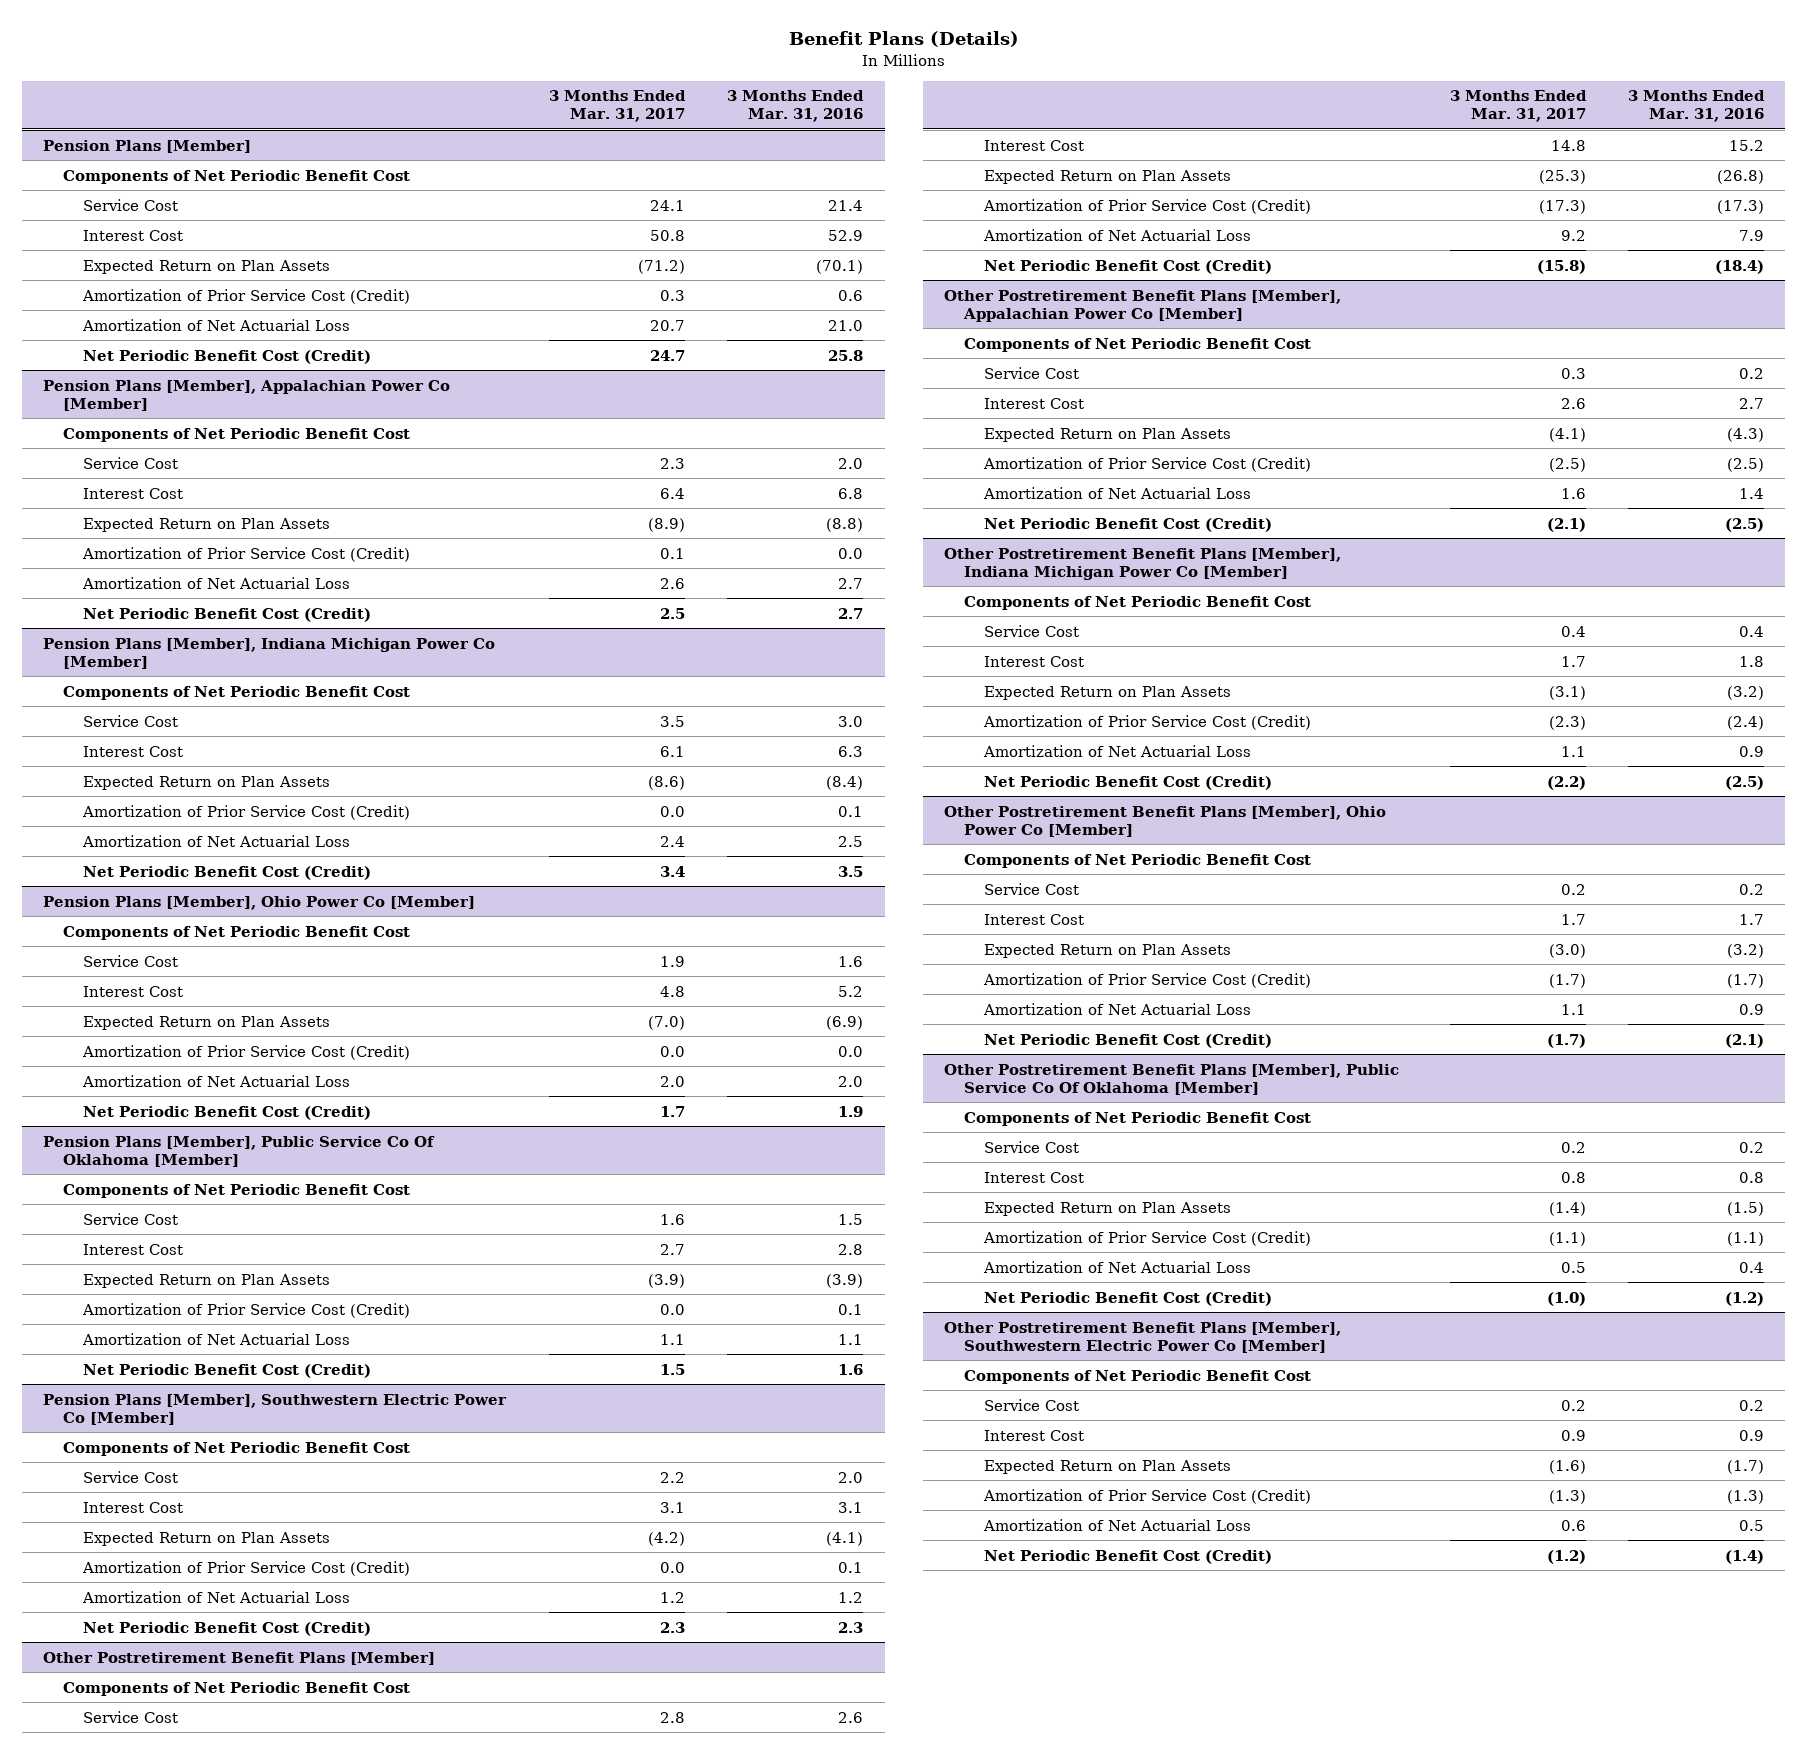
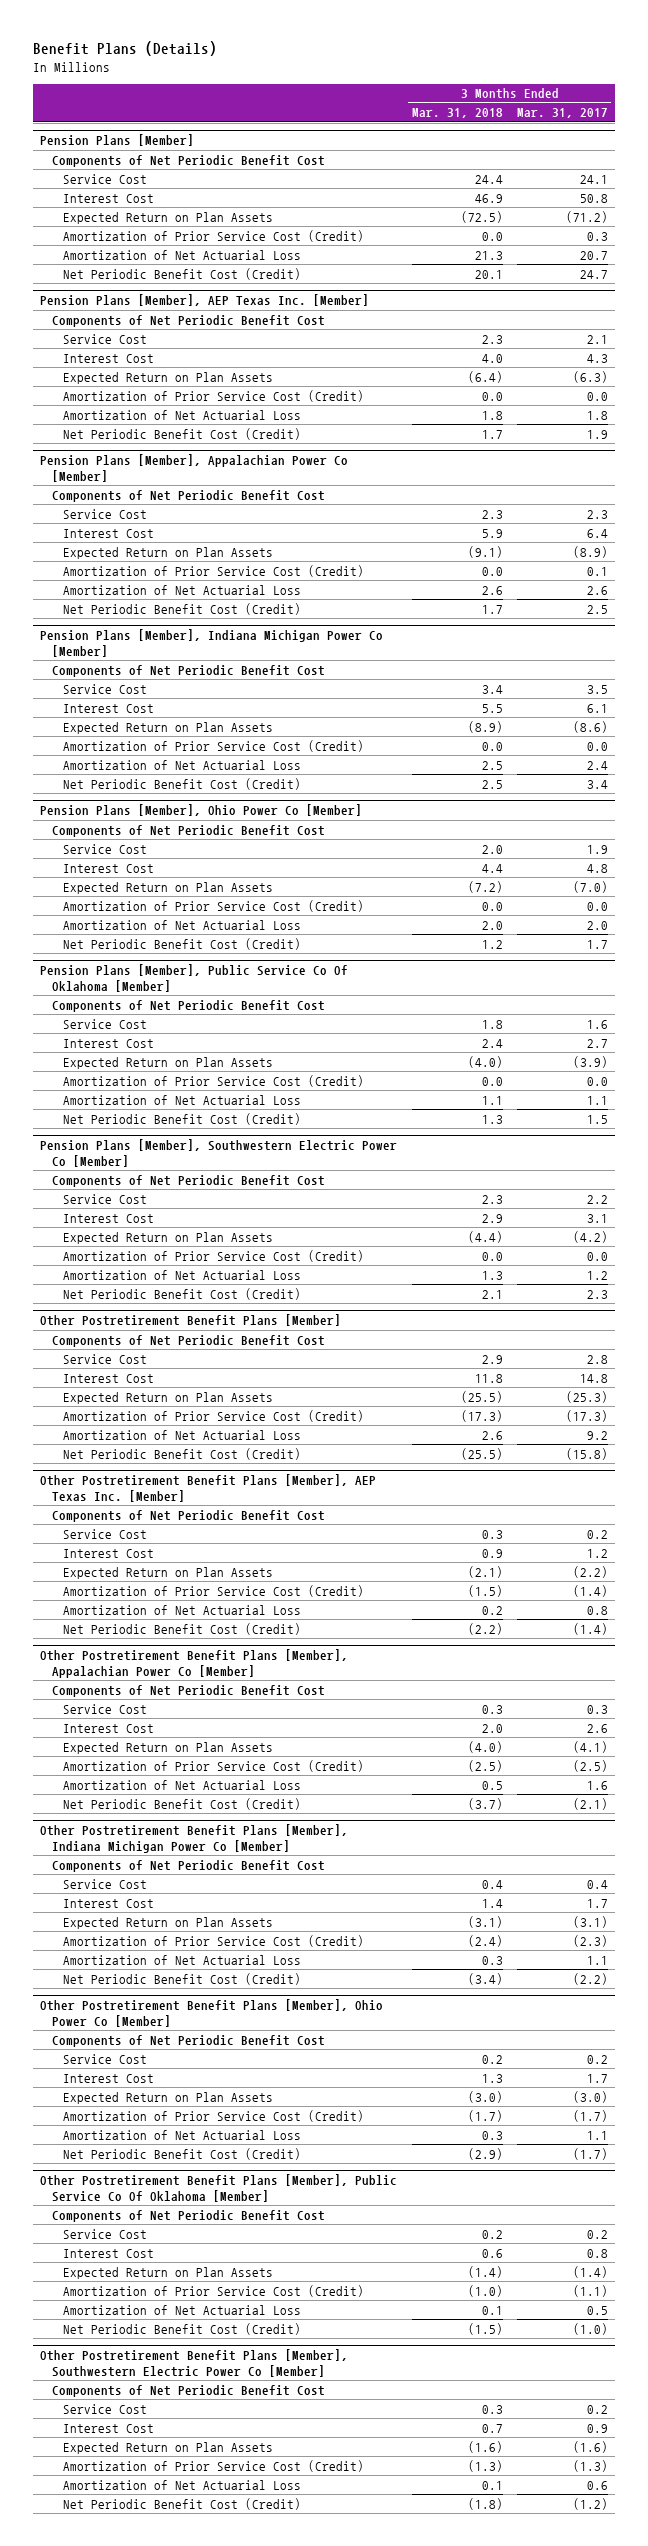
- | 3 Months Ended Mar. 31, 2017 | 3 Months Ended Mar. 31, 2016
+ | 3 Months Ended Mar. 31, 2018 | 3 Months Ended Mar. 31, 2017
+ Pension Plans [Member], AEP Texas Inc. [Member]
+ Components of Net Periodic Benefit Cost
+ Service Cost | 2.3 | 2.1
+ Interest Cost | 4.0 | 4.3
+ Expected Return on Plan Assets | (6.4) | (6.3)
+ Amortization of Prior Service Cost (Credit) | 0.0 | 0.0
+ Amortization of Net Actuarial Loss | 1.8 | 1.8
+ Net Periodic Benefit Cost (Credit) | 1.7 | 1.9
+ Other Postretirement Benefit Plans [Member], AEP Texas Inc. [Member]
+ Components of Net Periodic Benefit Cost
+ Service Cost | 0.3 | 0.2
+ Interest Cost | 0.9 | 1.2
+ Expected Return on Plan Assets | (2.1) | (2.2)
+ Amortization of Prior Service Cost (Credit) | (1.5) | (1.4)
+ Amortization of Net Actuarial Loss | 0.2 | 0.8
+ Net Periodic Benefit Cost (Credit) | (2.2) | (1.4)

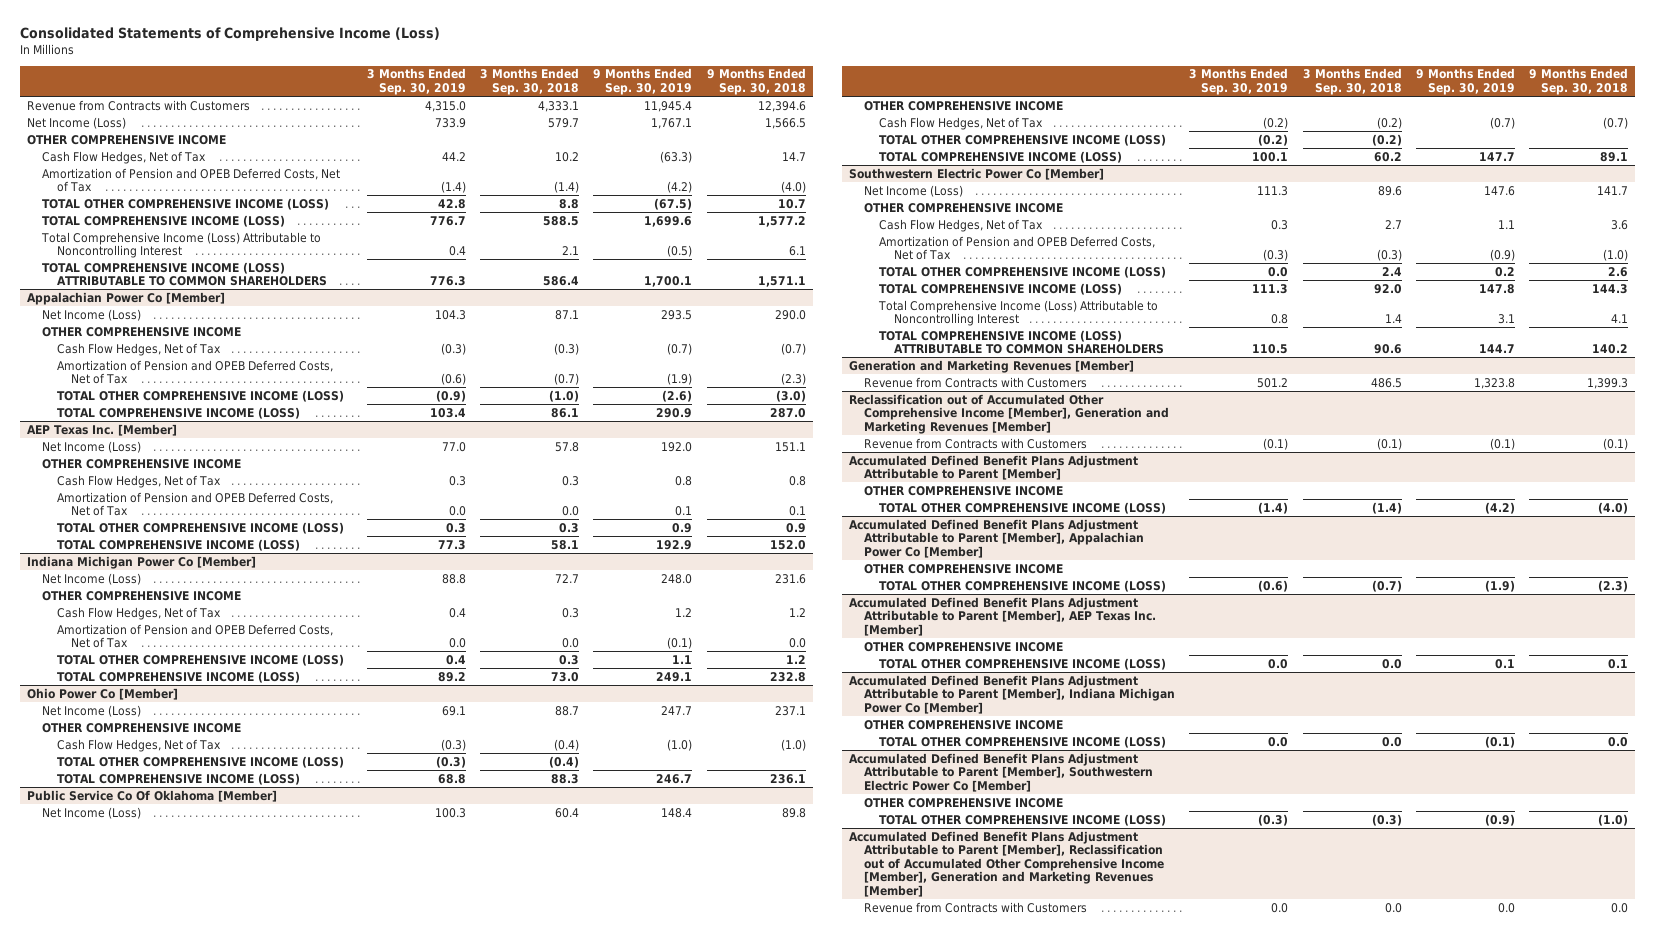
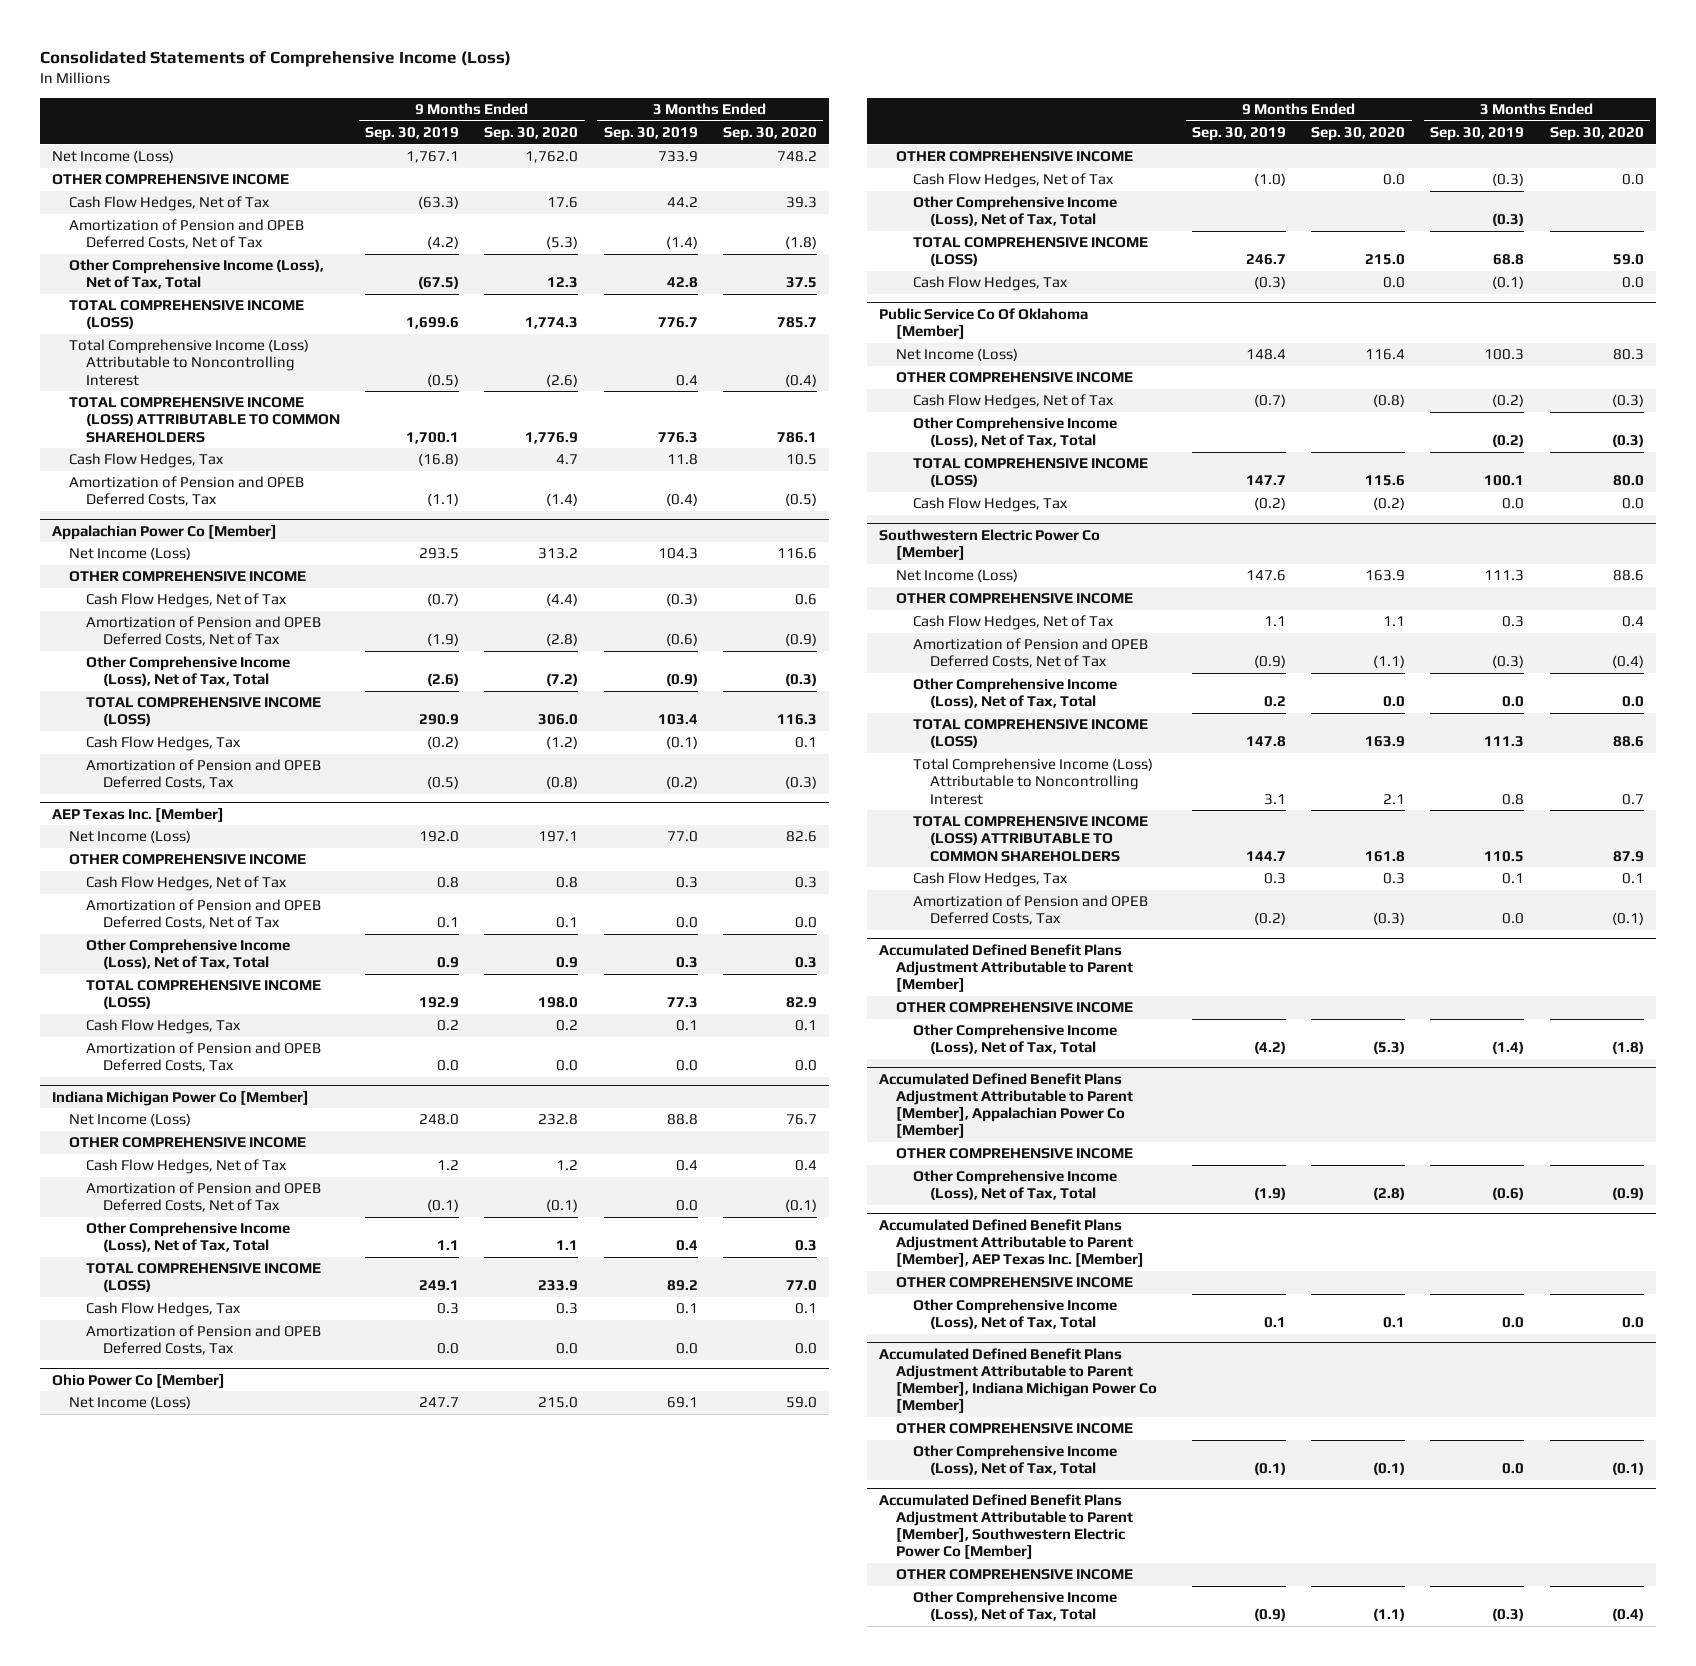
- | 3 Months Ended Sep. 30, 2019 | 3 Months Ended Sep. 30, 2018 | 9 Months Ended Sep. 30, 2019 | 9 Months Ended Sep. 30, 2018
+ | 9 Months Ended Sep. 30, 2019 | 9 Months Ended Sep. 30, 2020 | 3 Months Ended Sep. 30, 2019 | 3 Months Ended Sep. 30, 2020
- Revenue from Contracts with Customers | 4,315.0 | 4,333.1 | 11,945.4 | 12,394.6
- TOTAL OTHER COMPREHENSIVE INCOME (LOSS) | 42.8 | 8.8 | (67.5) | 10.7
+ Other Comprehensive Income (Loss), Net of Tax, Total | (67.5) | 12.3 | 42.8 | 37.5
+ Cash Flow Hedges, Tax | (16.8) | 4.7 | 11.8 | 10.5
+ Amortization of Pension and OPEB Deferred Costs, Tax | (1.1) | (1.4) | (0.4) | (0.5)
@ Appalachian Power Co [Member]
- TOTAL OTHER COMPREHENSIVE INCOME (LOSS) | (0.9) | (1.0) | (2.6) | (3.0)
+ Other Comprehensive Income (Loss), Net of Tax, Total | (2.6) | (7.2) | (0.9) | (0.3)
+ Cash Flow Hedges, Tax | (0.2) | (1.2) | (0.1) | 0.1
+ Amortization of Pension and OPEB Deferred Costs, Tax | (0.5) | (0.8) | (0.2) | (0.3)
@ AEP Texas Inc. [Member]
- TOTAL OTHER COMPREHENSIVE INCOME (LOSS) | 0.3 | 0.3 | 0.9 | 0.9
+ Other Comprehensive Income (Loss), Net of Tax, Total | 0.9 | 0.9 | 0.3 | 0.3
+ Cash Flow Hedges, Tax | 0.2 | 0.2 | 0.1 | 0.1
+ Amortization of Pension and OPEB Deferred Costs, Tax | 0.0 | 0.0 | 0.0 | 0.0
@ Indiana Michigan Power Co [Member]
- TOTAL OTHER COMPREHENSIVE INCOME (LOSS) | 0.4 | 0.3 | 1.1 | 1.2
+ Other Comprehensive Income (Loss), Net of Tax, Total | 1.1 | 1.1 | 0.4 | 0.3
+ Cash Flow Hedges, Tax | 0.3 | 0.3 | 0.1 | 0.1
+ Amortization of Pension and OPEB Deferred Costs, Tax | 0.0 | 0.0 | 0.0 | 0.0
@ Ohio Power Co [Member]
- TOTAL OTHER COMPREHENSIVE INCOME (LOSS) | (0.3) | (0.4) | |
+ Other Comprehensive Income (Loss), Net of Tax, Total | | | (0.3) |
+ Cash Flow Hedges, Tax | (0.3) | 0.0 | (0.1) | 0.0
@ Public Service Co Of Oklahoma [Member]
- TOTAL OTHER COMPREHENSIVE INCOME (LOSS) | (0.2) | (0.2) | |
+ Other Comprehensive Income (Loss), Net of Tax, Total | | | (0.2) | (0.3)
+ Cash Flow Hedges, Tax | (0.2) | (0.2) | 0.0 | 0.0
@ Southwestern Electric Power Co [Member]
- TOTAL OTHER COMPREHENSIVE INCOME (LOSS) | 0.0 | 2.4 | 0.2 | 2.6
+ Other Comprehensive Income (Loss), Net of Tax, Total | 0.2 | 0.0 | 0.0 | 0.0
- Generation and Marketing Revenues [Member]
- Revenue from Contracts with Customers | 501.2 | 486.5 | 1,323.8 | 1,399.3
- Reclassification out of Accumulated Other Comprehensive Income [Member], Generation and Marketing Revenues [Member]
- Revenue from Contracts with Customers | (0.1) | (0.1) | (0.1) | (0.1)
@ Southwestern Electric Power Co [Member]
+ Cash Flow Hedges, Tax | 0.3 | 0.3 | 0.1 | 0.1
+ Amortization of Pension and OPEB Deferred Costs, Tax | (0.2) | (0.3) | 0.0 | (0.1)
@ Accumulated Defined Benefit Plans Adjustment Attributable to Parent [Member]
- TOTAL OTHER COMPREHENSIVE INCOME (LOSS) | (1.4) | (1.4) | (4.2) | (4.0)
+ Other Comprehensive Income (Loss), Net of Tax, Total | (4.2) | (5.3) | (1.4) | (1.8)
@ Accumulated Defined Benefit Plans Adjustment Attributable to Parent [Member], Appalachian Power Co [Member]
- TOTAL OTHER COMPREHENSIVE INCOME (LOSS) | (0.6) | (0.7) | (1.9) | (2.3)
+ Other Comprehensive Income (Loss), Net of Tax, Total | (1.9) | (2.8) | (0.6) | (0.9)
@ Accumulated Defined Benefit Plans Adjustment Attributable to Parent [Member], AEP Texas Inc. [Member]
- TOTAL OTHER COMPREHENSIVE INCOME (LOSS) | 0.0 | 0.0 | 0.1 | 0.1
+ Other Comprehensive Income (Loss), Net of Tax, Total | 0.1 | 0.1 | 0.0 | 0.0
@ Accumulated Defined Benefit Plans Adjustment Attributable to Parent [Member], Indiana Michigan Power Co [Member]
- TOTAL OTHER COMPREHENSIVE INCOME (LOSS) | 0.0 | 0.0 | (0.1) | 0.0
+ Other Comprehensive Income (Loss), Net of Tax, Total | (0.1) | (0.1) | 0.0 | (0.1)
@ Accumulated Defined Benefit Plans Adjustment Attributable to Parent [Member], Southwestern Electric Power Co [Member]
- TOTAL OTHER COMPREHENSIVE INCOME (LOSS) | (0.3) | (0.3) | (0.9) | (1.0)
- Accumulated Defined Benefit Plans Adjustment Attributable to Parent [Member], Reclassification out of Accumulated Other Comprehensive Income [Member], Generation and Marketing Revenues [Member]
- Revenue from Contracts with Customers | 0.0 | 0.0 | 0.0 | 0.0
@ Accumulated Defined Benefit Plans Adjustment Attributable to Parent [Member], Southwestern Electric Power Co [Member]
+ Other Comprehensive Income (Loss), Net of Tax, Total | (0.9) | (1.1) | (0.3) | (0.4)

